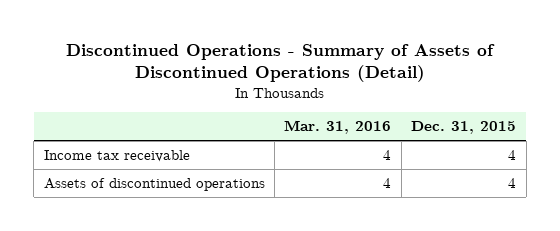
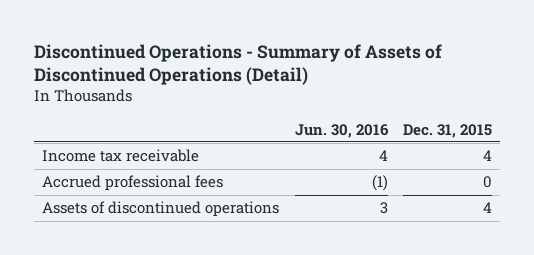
- | Mar. 31, 2016 | Dec. 31, 2015
+ | Jun. 30, 2016 | Dec. 31, 2015
+ Accrued professional fees | (1) | 0

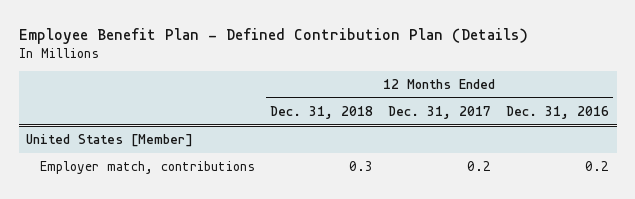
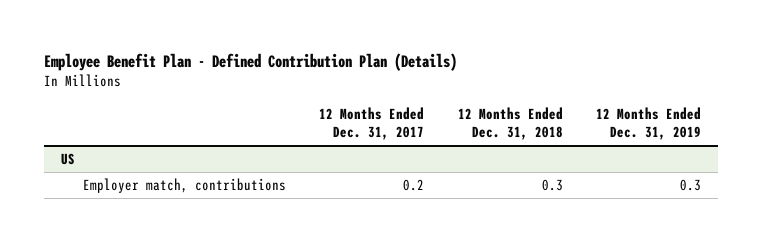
- | 12 Months Ended Dec. 31, 2018 | 12 Months Ended Dec. 31, 2017 | 12 Months Ended Dec. 31, 2016
+ | 12 Months Ended Dec. 31, 2017 | 12 Months Ended Dec. 31, 2018 | 12 Months Ended Dec. 31, 2019
- United States [Member]
+ US

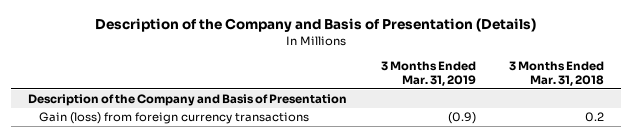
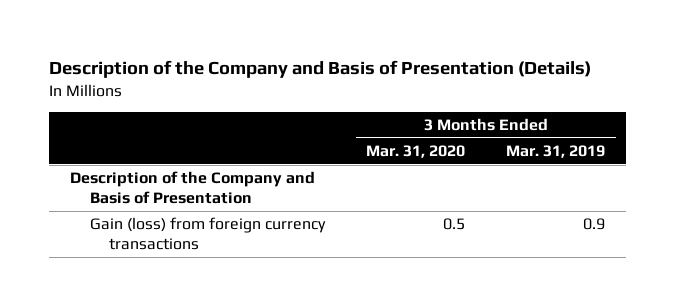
- | 3 Months Ended Mar. 31, 2019 | 3 Months Ended Mar. 31, 2018
+ | 3 Months Ended Mar. 31, 2020 | 3 Months Ended Mar. 31, 2019
- Gain (loss) from foreign currency transactions | (0.9) | 0.2
+ Gain (loss) from foreign currency transactions | 0.5 | 0.9

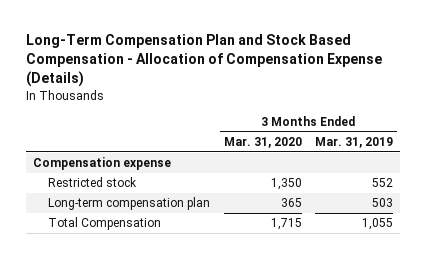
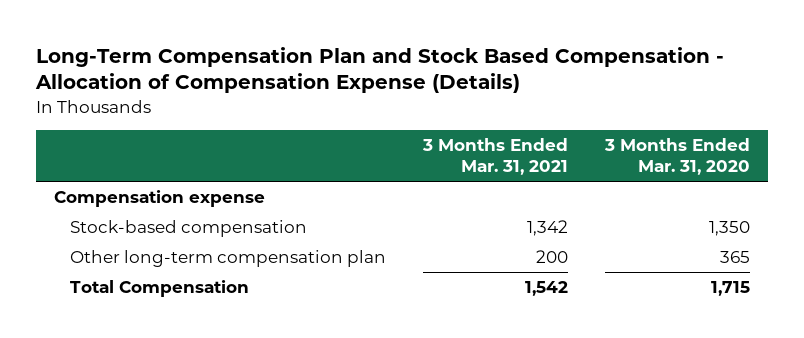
- | 3 Months Ended Mar. 31, 2020 | 3 Months Ended Mar. 31, 2019
+ | 3 Months Ended Mar. 31, 2021 | 3 Months Ended Mar. 31, 2020
- Restricted stock | 1,350 | 552
- Long-term compensation plan | 365 | 503
+ Stock-based compensation | 1,342 | 1,350
+ Other long-term compensation plan | 200 | 365

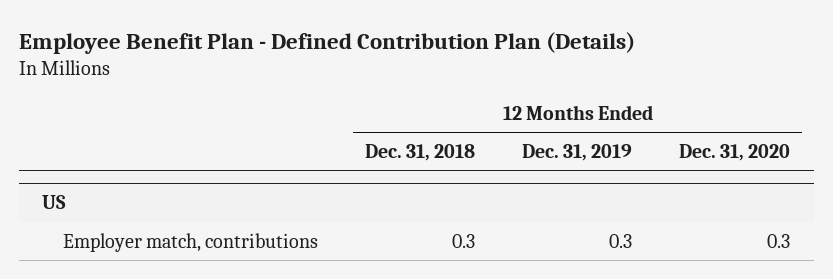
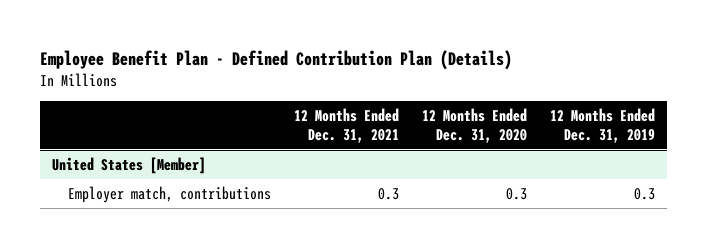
- | 12 Months Ended Dec. 31, 2018 | 12 Months Ended Dec. 31, 2019 | 12 Months Ended Dec. 31, 2020
+ | 12 Months Ended Dec. 31, 2021 | 12 Months Ended Dec. 31, 2020 | 12 Months Ended Dec. 31, 2019
- US
+ United States [Member]

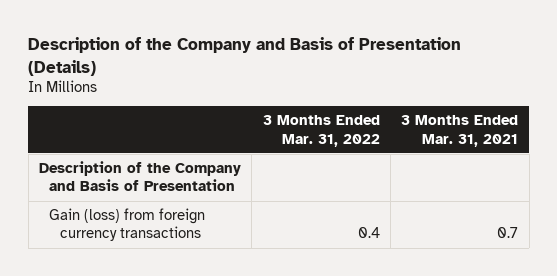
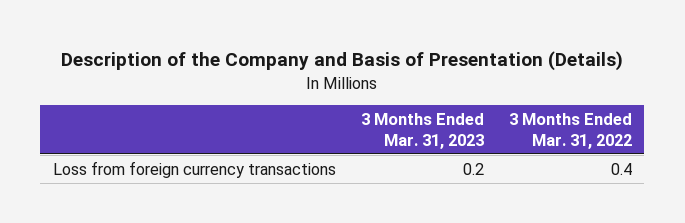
- | 3 Months Ended Mar. 31, 2022 | 3 Months Ended Mar. 31, 2021
+ | 3 Months Ended Mar. 31, 2023 | 3 Months Ended Mar. 31, 2022
- Description of the Company and Basis of Presentation
- Gain (loss) from foreign currency transactions | 0.4 | 0.7
+ Loss from foreign currency transactions | 0.2 | 0.4

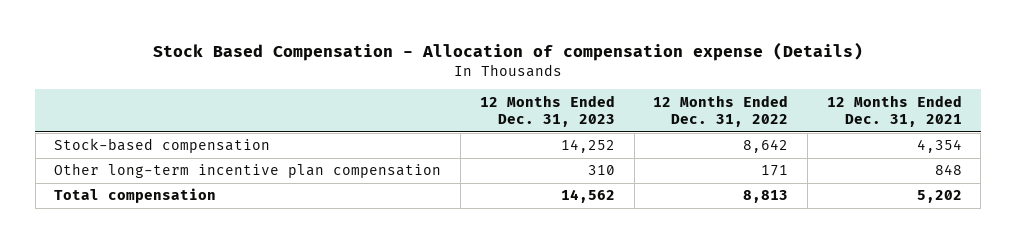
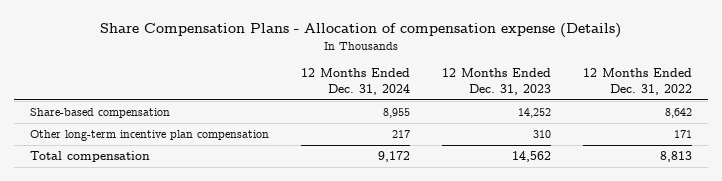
- Stock Based Compensation - Allocation of compensation expense (Details)
+ Share Compensation Plans - Allocation of compensation expense (Details)
- | 12 Months Ended Dec. 31, 2023 | 12 Months Ended Dec. 31, 2022 | 12 Months Ended Dec. 31, 2021
+ | 12 Months Ended Dec. 31, 2024 | 12 Months Ended Dec. 31, 2023 | 12 Months Ended Dec. 31, 2022
- Stock-based compensation | 14,252 | 8,642 | 4,354
+ Share-based compensation | 8,955 | 14,252 | 8,642

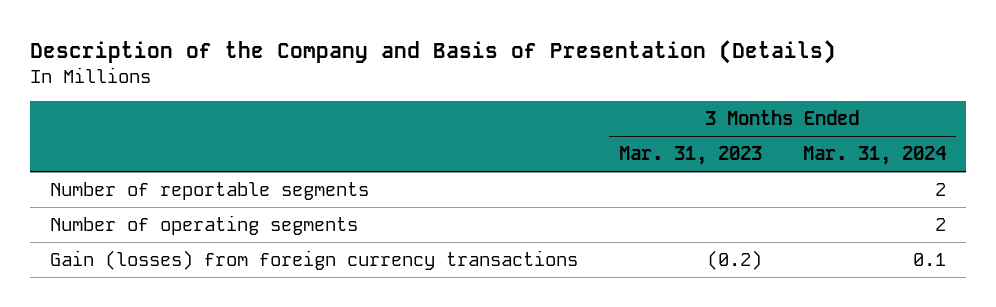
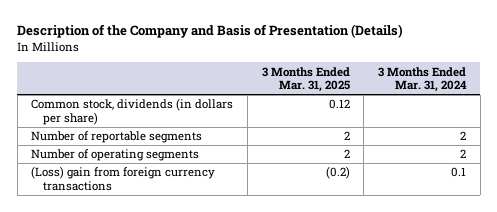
- | 3 Months Ended Mar. 31, 2023 | 3 Months Ended Mar. 31, 2024
+ | 3 Months Ended Mar. 31, 2025 | 3 Months Ended Mar. 31, 2024
+ Common stock, dividends (in dollars per share) | 0.12 |
- Gain (losses) from foreign currency transactions | (0.2) | 0.1
+ (Loss) gain from foreign currency transactions | (0.2) | 0.1

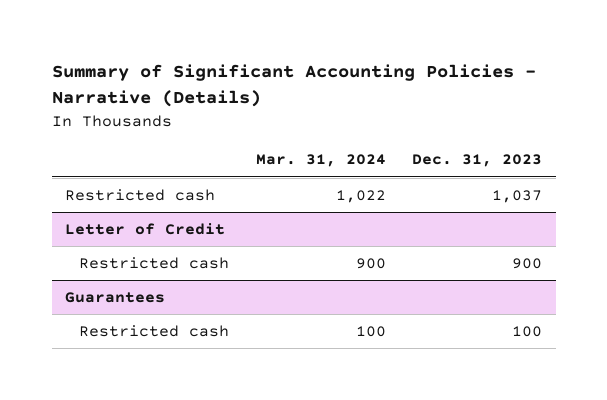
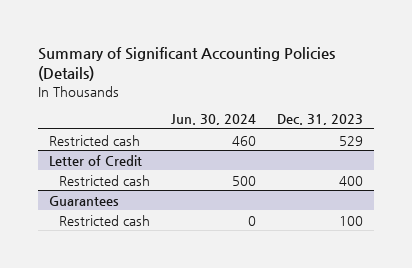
- Summary of Significant Accounting Policies - Narrative (Details)
+ Summary of Significant Accounting Policies (Details)
- | Mar. 31, 2024 | Dec. 31, 2023
+ | Jun. 30, 2024 | Dec. 31, 2023
- Restricted cash | 1,022 | 1,037
+ Restricted cash | 460 | 529
@ Letter of Credit
- Restricted cash | 900 | 900
+ Restricted cash | 500 | 400

